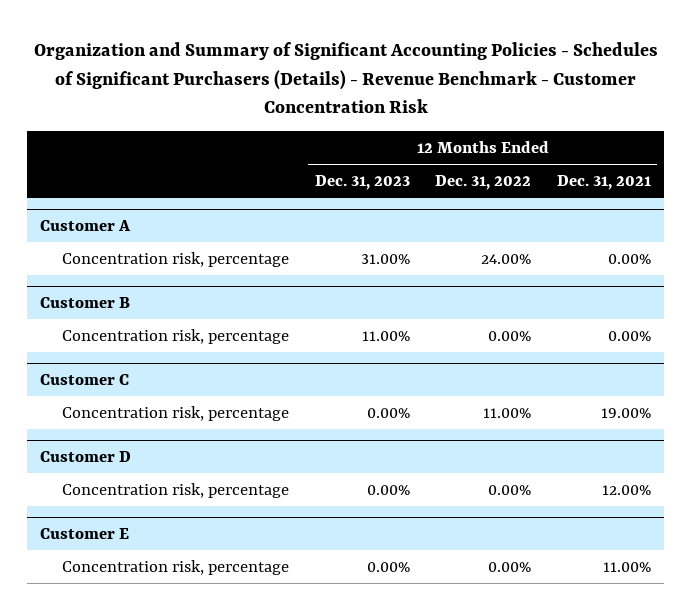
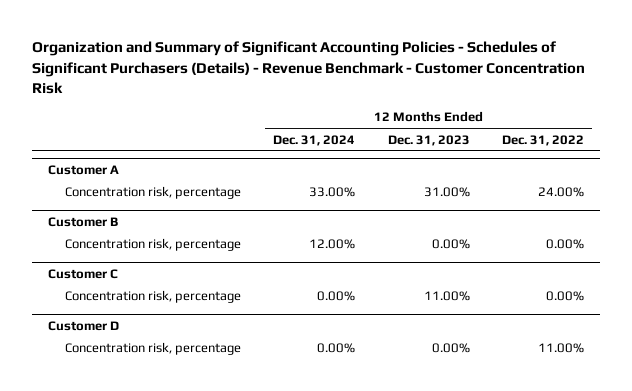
- | 12 Months Ended Dec. 31, 2023 | 12 Months Ended Dec. 31, 2022 | 12 Months Ended Dec. 31, 2021
+ | 12 Months Ended Dec. 31, 2024 | 12 Months Ended Dec. 31, 2023 | 12 Months Ended Dec. 31, 2022
@ Customer B
- Concentration risk, percentage | 11.00% | 0.00% | 0.00%
+ Concentration risk, percentage | 12.00% | 0.00% | 0.00%
@ Customer C
- Concentration risk, percentage | 0.00% | 11.00% | 19.00%
+ Concentration risk, percentage | 0.00% | 11.00% | 0.00%
@ Customer D
- Concentration risk, percentage | 0.00% | 0.00% | 12.00%
- Customer E
- Concentration risk, percentage | 0.00% | 0.00% | 11.00%
@ Customer D
+ Concentration risk, percentage | 0.00% | 0.00% | 11.00%

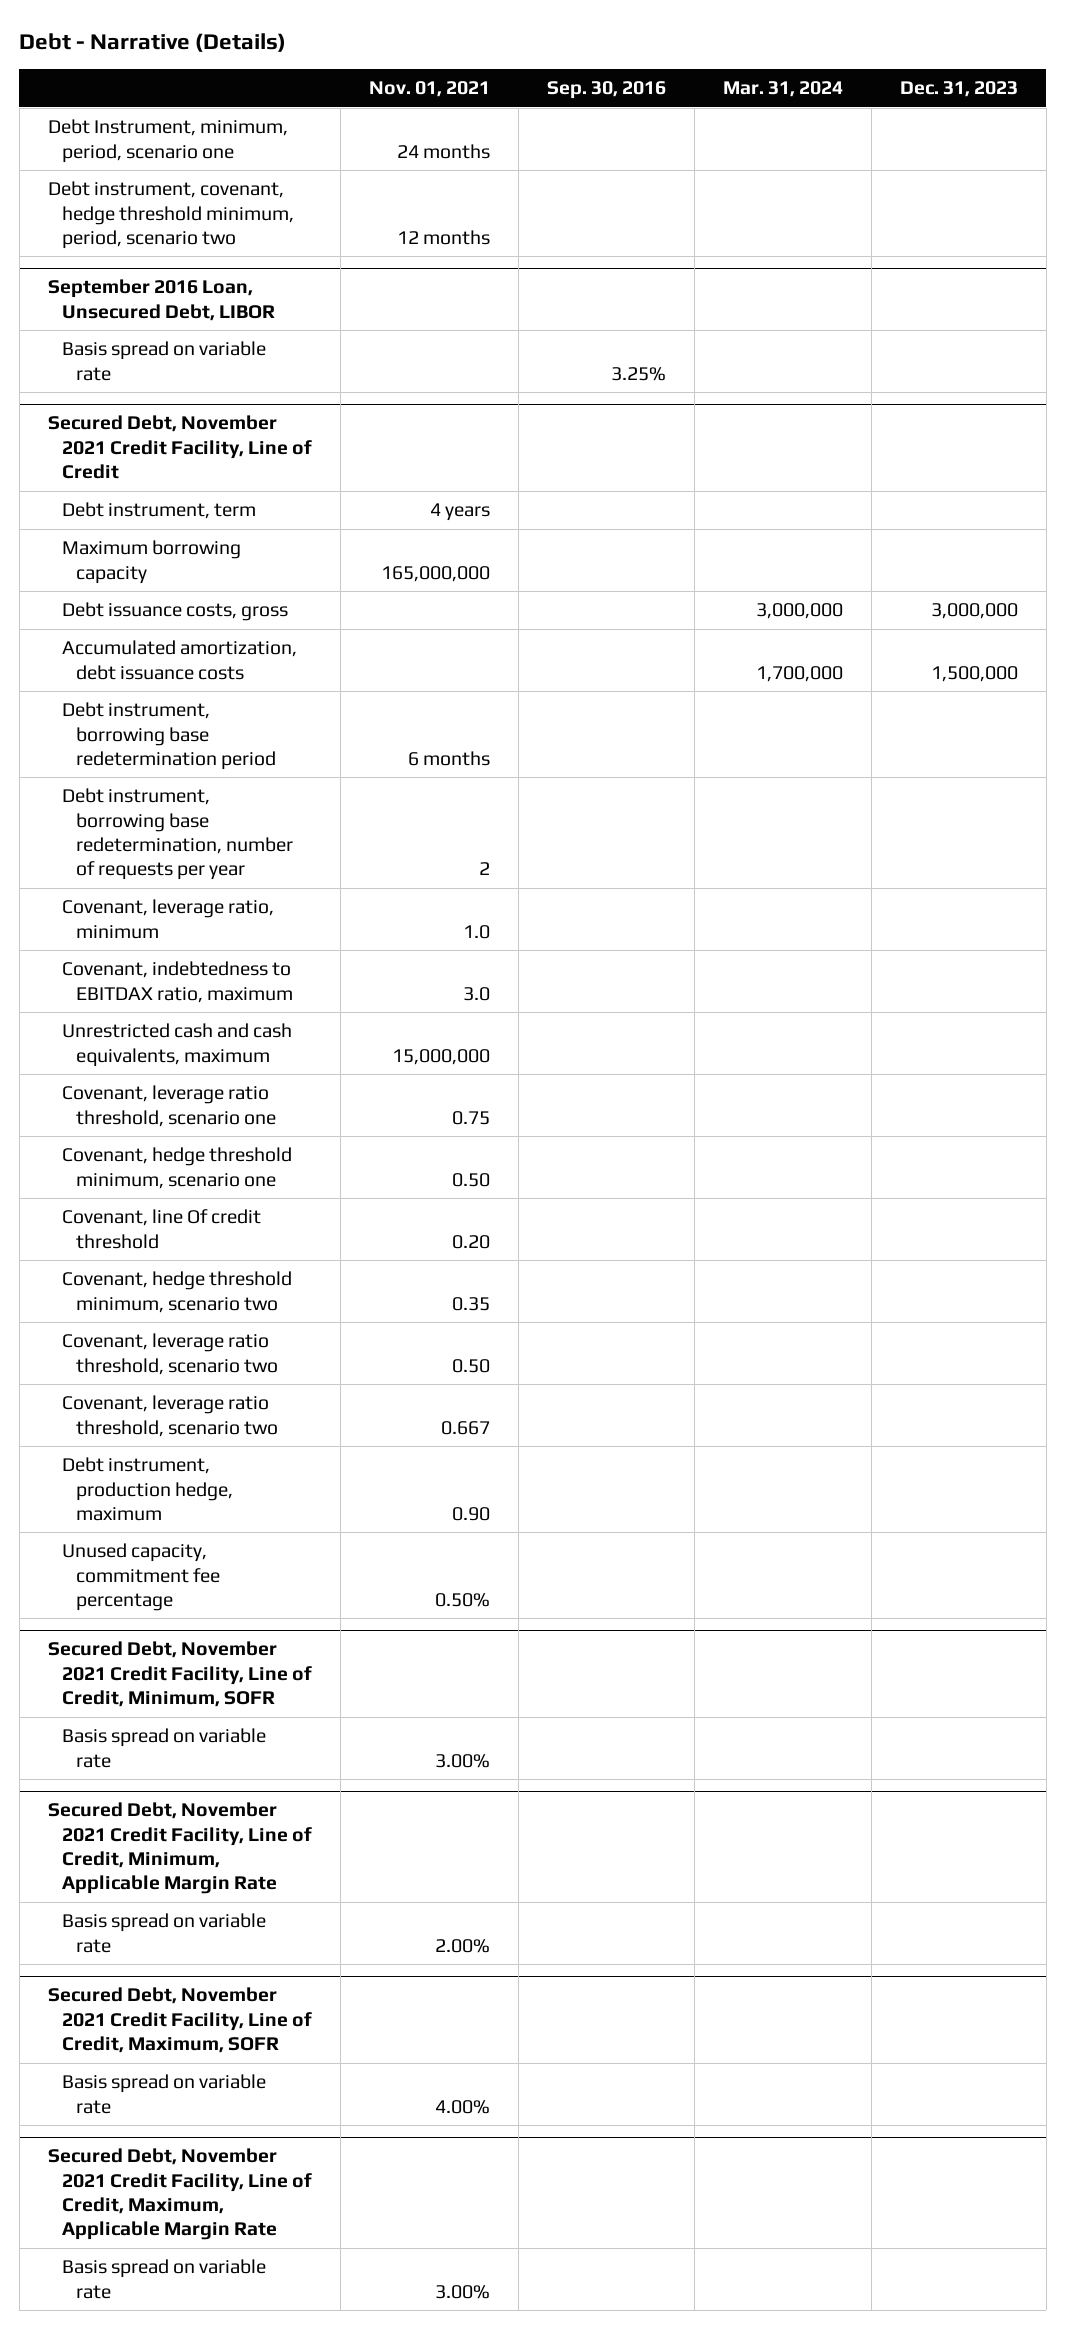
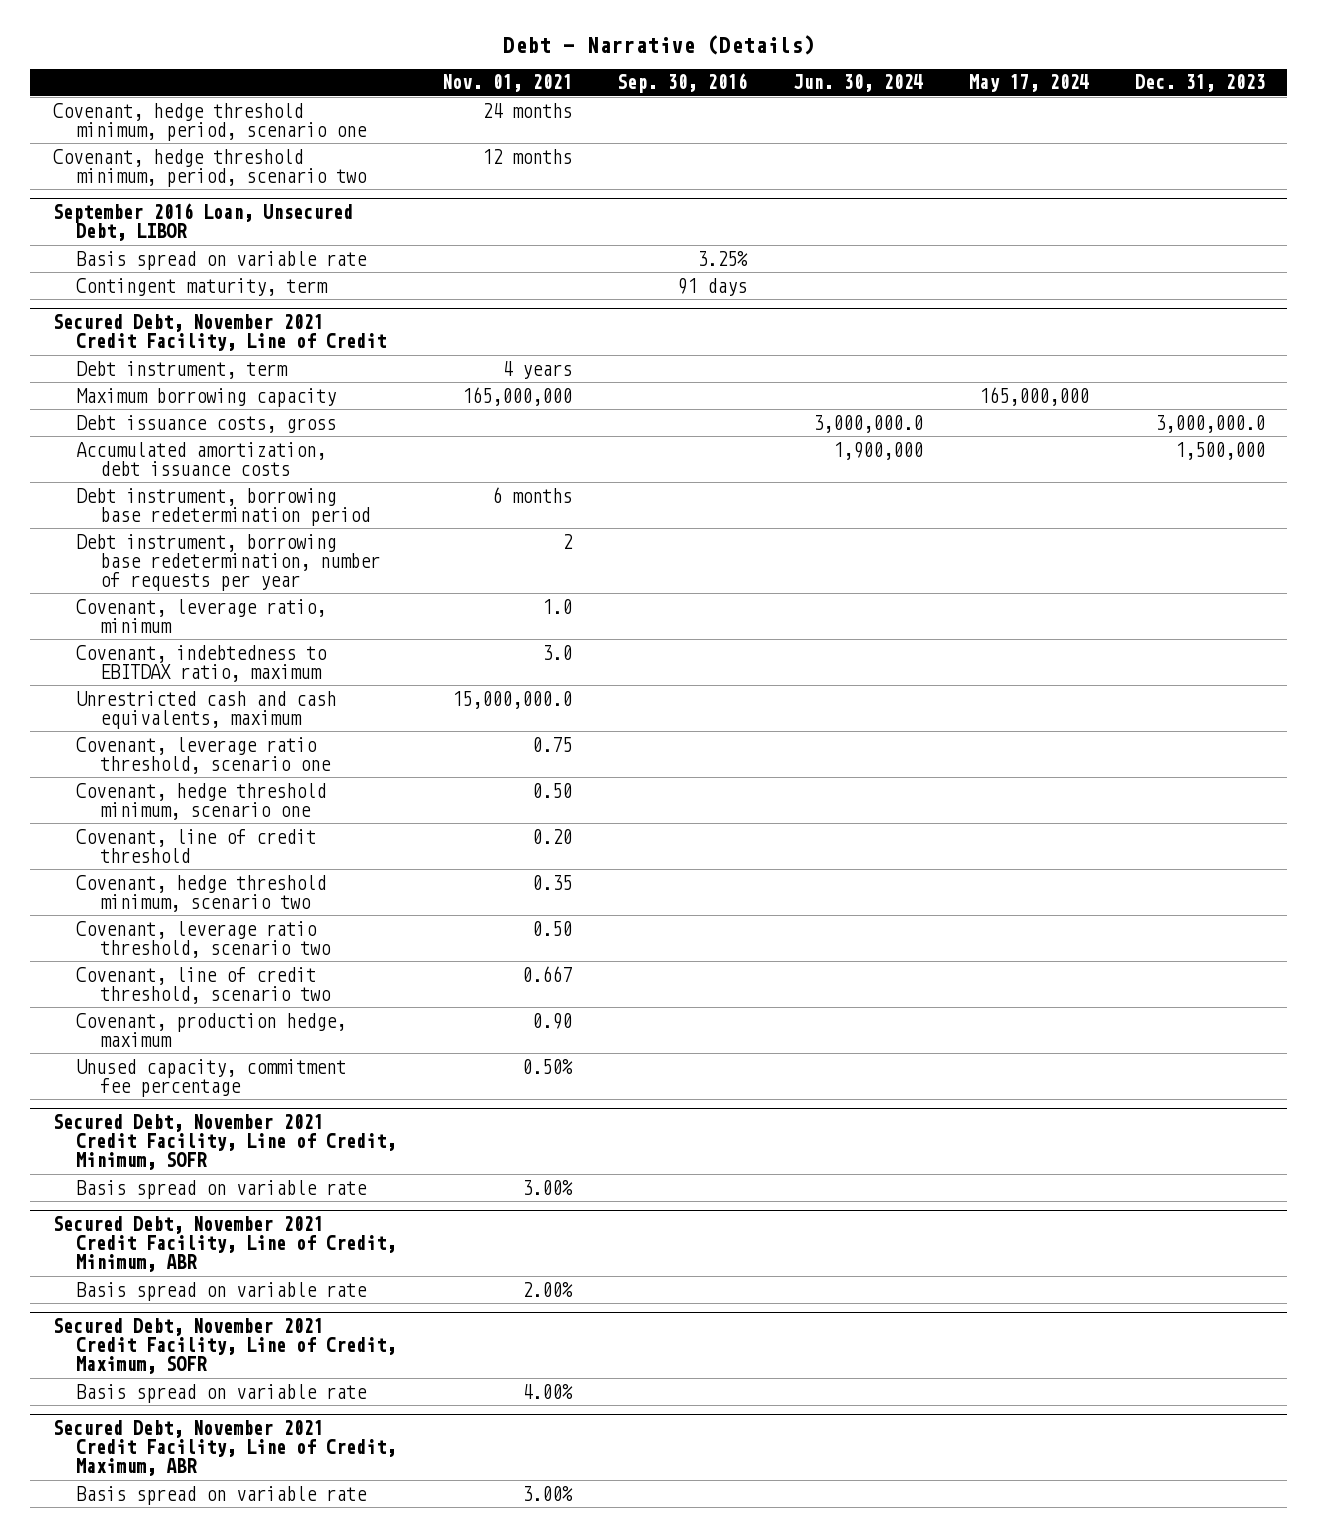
- | Nov. 01, 2021 | Sep. 30, 2016 | Mar. 31, 2024 | Dec. 31, 2023
+ | Nov. 01, 2021 | Sep. 30, 2016 | Jun. 30, 2024 | May 17, 2024 | Dec. 31, 2023
- Debt Instrument, minimum, period, scenario one | 24 months | | |
- Debt instrument, covenant, hedge threshold minimum, period, scenario two | 12 months | | |
+ Covenant, hedge threshold minimum, period, scenario one | 24 months | | | |
+ Covenant, hedge threshold minimum, period, scenario two | 12 months | | | |
@ September 2016 Loan, Unsecured Debt, LIBOR
+ Contingent maturity, term | | 91 days | | |
@ Secured Debt, November 2021 Credit Facility, Line of Credit
- Debt issuance costs, gross | | | 3,000,000 | 3,000,000
+ Debt issuance costs, gross | | | 3,000,000.0 | | 3,000,000.0
- Unrestricted cash and cash equivalents, maximum | 15,000,000 | | |
+ Unrestricted cash and cash equivalents, maximum | 15,000,000.0 | | | |
- Covenant, line Of credit threshold | 0.20 | | |
+ Covenant, line of credit threshold | 0.20 | | | |
- Covenant, leverage ratio threshold, scenario two | 0.667 | | |
- Debt instrument, production hedge, maximum | 0.90 | | |
+ Covenant, line of credit threshold, scenario two | 0.667 | | | |
+ Covenant, production hedge, maximum | 0.90 | | | |
- Secured Debt, November 2021 Credit Facility, Line of Credit, Minimum, Applicable Margin Rate
+ Secured Debt, November 2021 Credit Facility, Line of Credit, Minimum, ABR
- Secured Debt, November 2021 Credit Facility, Line of Credit, Maximum, Applicable Margin Rate
+ Secured Debt, November 2021 Credit Facility, Line of Credit, Maximum, ABR

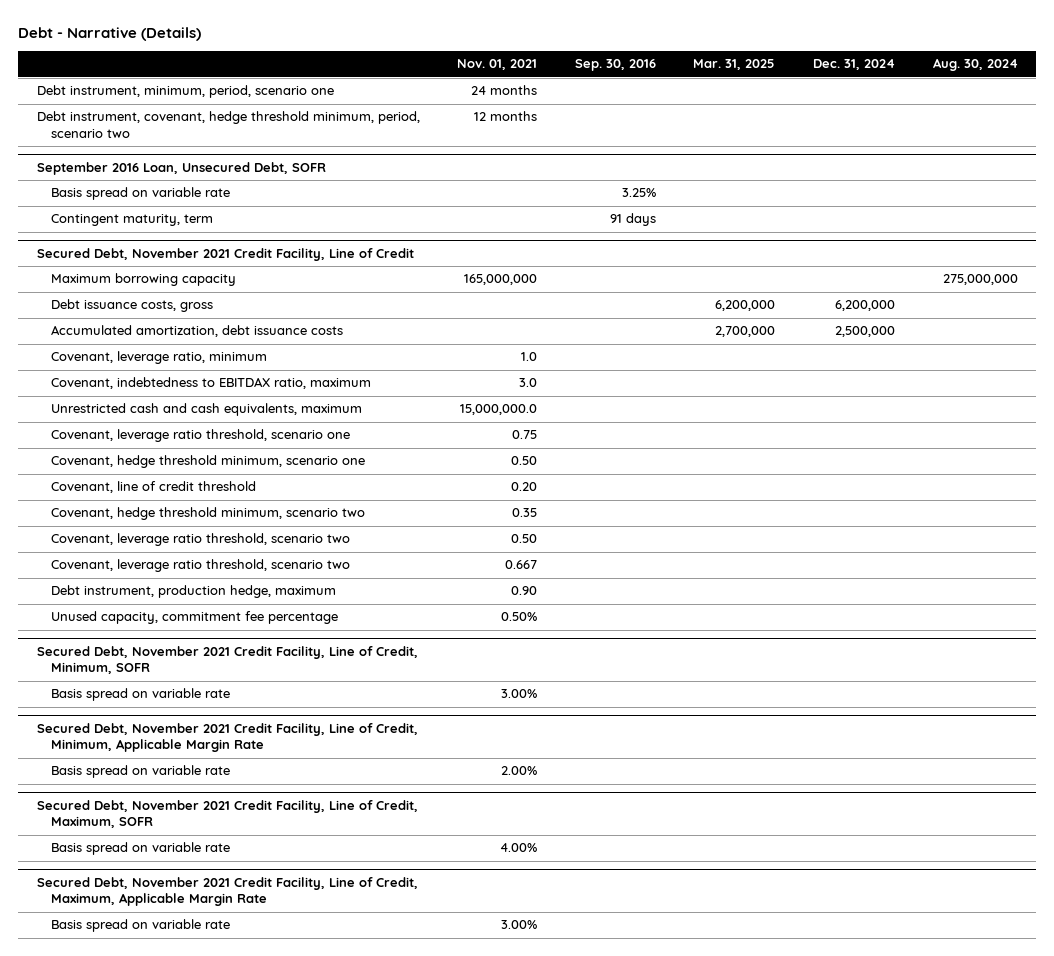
- | Nov. 01, 2021 | Sep. 30, 2016 | Jun. 30, 2024 | May 17, 2024 | Dec. 31, 2023
+ | Nov. 01, 2021 | Sep. 30, 2016 | Mar. 31, 2025 | Dec. 31, 2024 | Aug. 30, 2024
- Covenant, hedge threshold minimum, period, scenario one | 24 months | | | |
- Covenant, hedge threshold minimum, period, scenario two | 12 months | | | |
- September 2016 Loan, Unsecured Debt, LIBOR
+ Debt instrument, minimum, period, scenario one | 24 months | | | |
+ Debt instrument, covenant, hedge threshold minimum, period, scenario two | 12 months | | | |
+ September 2016 Loan, Unsecured Debt, SOFR
@ Secured Debt, November 2021 Credit Facility, Line of Credit
- Debt instrument, term | 4 years | | | |
- Debt instrument, borrowing base redetermination period | 6 months | | | |
- Debt instrument, borrowing base redetermination, number of requests per year | 2 | | | |
- Covenant, line of credit threshold, scenario two | 0.667 | | | |
- Covenant, production hedge, maximum | 0.90 | | | |
+ Covenant, leverage ratio threshold, scenario two | 0.667 | | | |
+ Debt instrument, production hedge, maximum | 0.90 | | | |
- Secured Debt, November 2021 Credit Facility, Line of Credit, Minimum, ABR
+ Secured Debt, November 2021 Credit Facility, Line of Credit, Minimum, Applicable Margin Rate
- Secured Debt, November 2021 Credit Facility, Line of Credit, Maximum, ABR
+ Secured Debt, November 2021 Credit Facility, Line of Credit, Maximum, Applicable Margin Rate

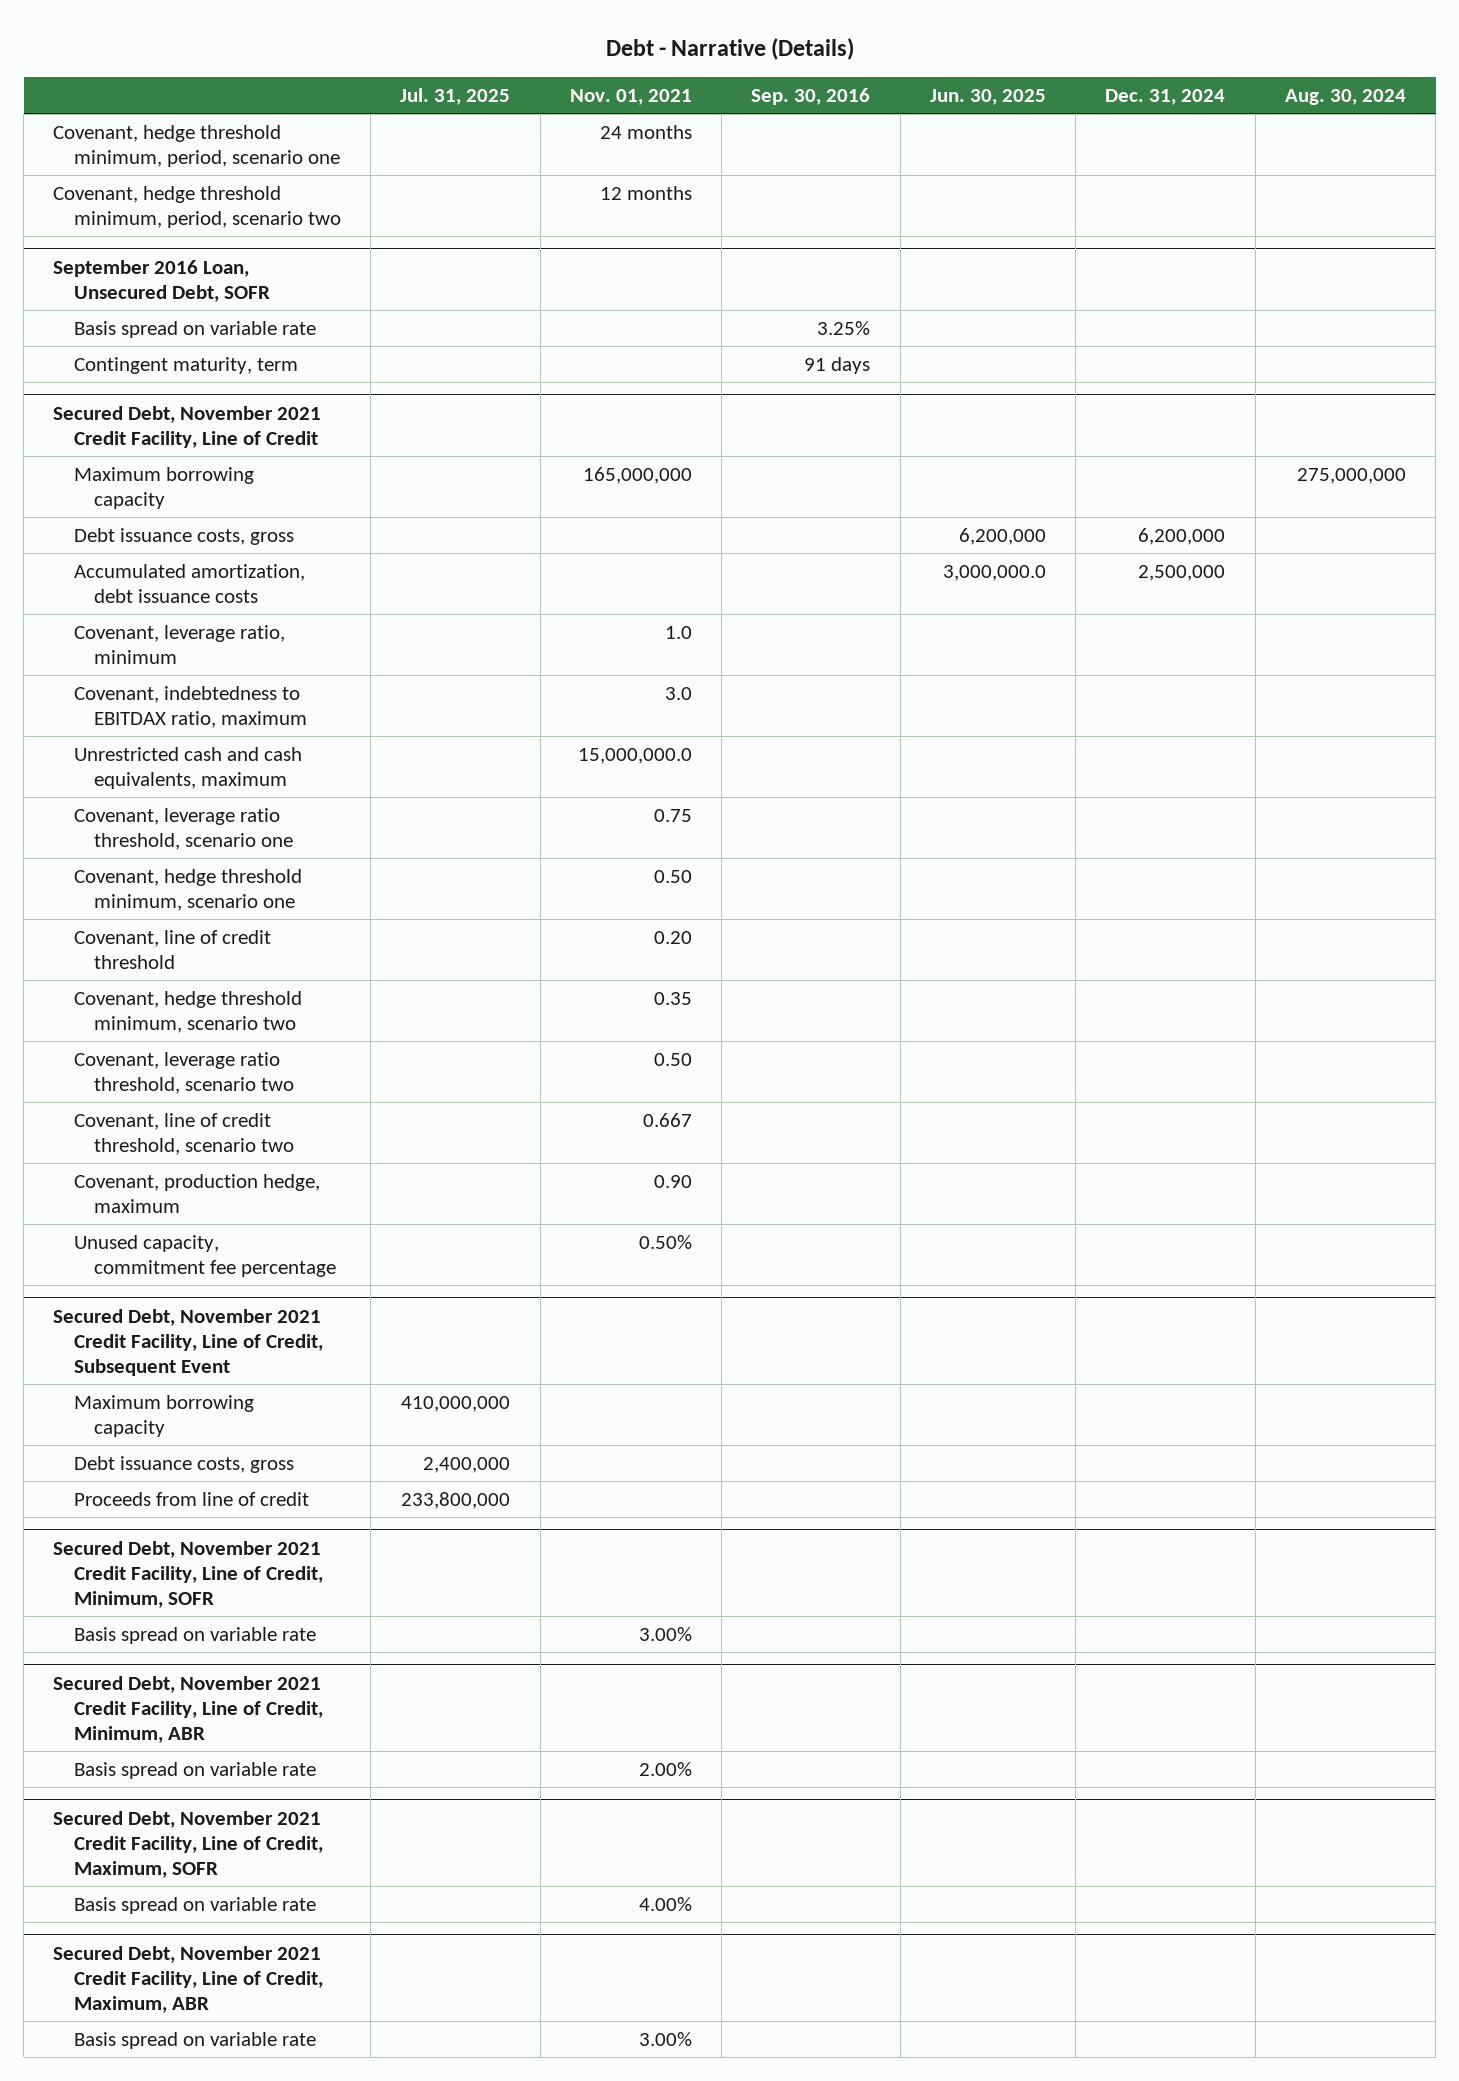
- | Nov. 01, 2021 | Sep. 30, 2016 | Mar. 31, 2025 | Dec. 31, 2024 | Aug. 30, 2024
+ | Jul. 31, 2025 | Nov. 01, 2021 | Sep. 30, 2016 | Jun. 30, 2025 | Dec. 31, 2024 | Aug. 30, 2024
- Debt instrument, minimum, period, scenario one | 24 months | | | |
- Debt instrument, covenant, hedge threshold minimum, period, scenario two | 12 months | | | |
+ Covenant, hedge threshold minimum, period, scenario one | | 24 months | | | |
+ Covenant, hedge threshold minimum, period, scenario two | | 12 months | | | |
@ Secured Debt, November 2021 Credit Facility, Line of Credit
- Covenant, leverage ratio threshold, scenario two | 0.667 | | | |
- Debt instrument, production hedge, maximum | 0.90 | | | |
+ Covenant, line of credit threshold, scenario two | | 0.667 | | | |
+ Covenant, production hedge, maximum | | 0.90 | | | |
+ Secured Debt, November 2021 Credit Facility, Line of Credit, Subsequent Event
+ Maximum borrowing capacity | 410,000,000 | | | | |
+ Debt issuance costs, gross | 2,400,000 | | | | |
+ Proceeds from line of credit | 233,800,000 | | | | |
- Secured Debt, November 2021 Credit Facility, Line of Credit, Minimum, Applicable Margin Rate
+ Secured Debt, November 2021 Credit Facility, Line of Credit, Minimum, ABR
- Secured Debt, November 2021 Credit Facility, Line of Credit, Maximum, Applicable Margin Rate
+ Secured Debt, November 2021 Credit Facility, Line of Credit, Maximum, ABR

